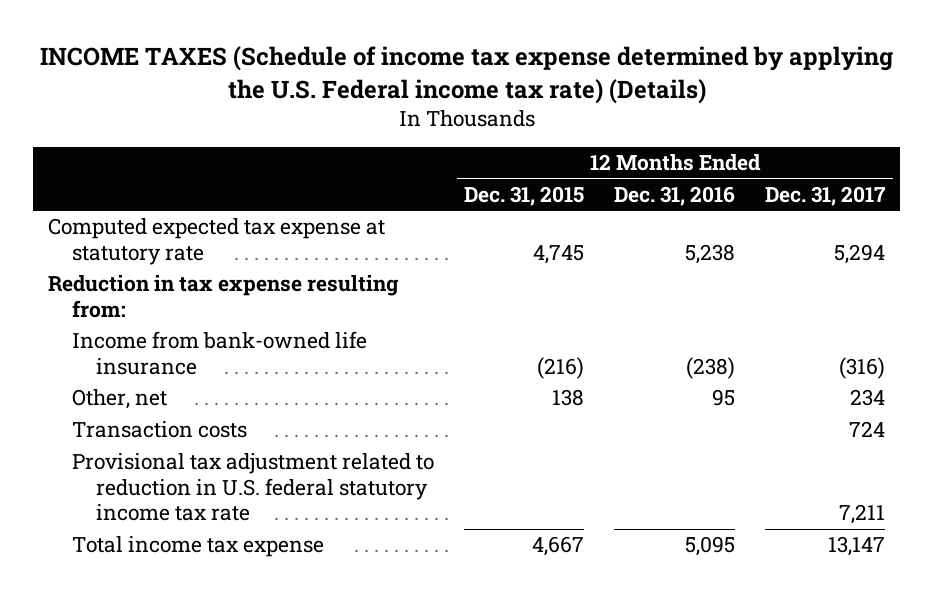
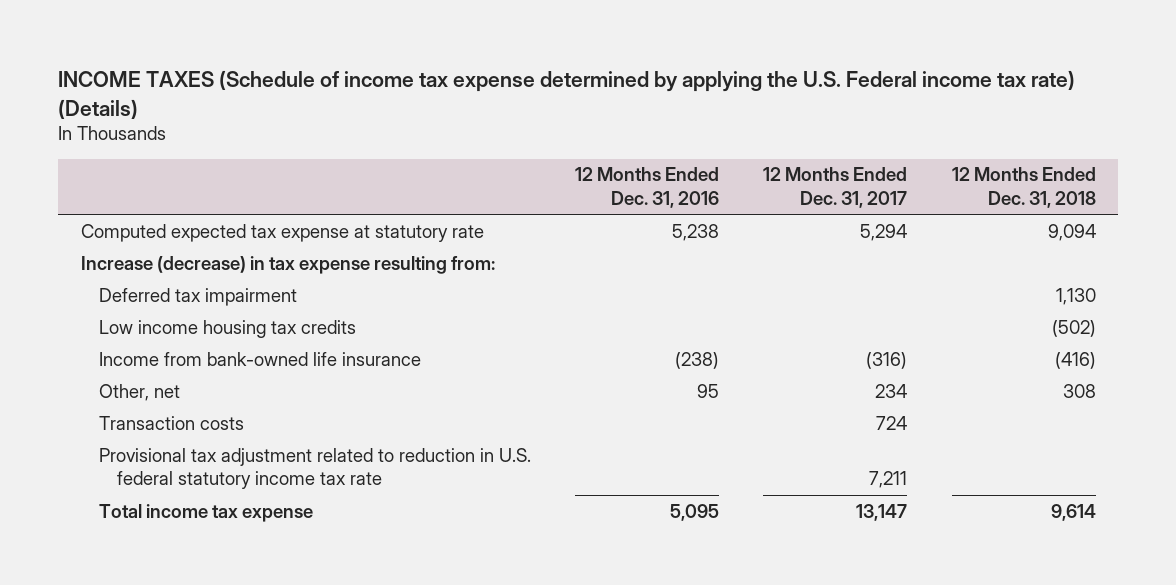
- | 12 Months Ended Dec. 31, 2015 | 12 Months Ended Dec. 31, 2016 | 12 Months Ended Dec. 31, 2017
+ | 12 Months Ended Dec. 31, 2016 | 12 Months Ended Dec. 31, 2017 | 12 Months Ended Dec. 31, 2018
- Reduction in tax expense resulting from:
+ Increase (decrease) in tax expense resulting from:
+ Deferred tax impairment | | | 1,130
+ Low income housing tax credits | | | (502)

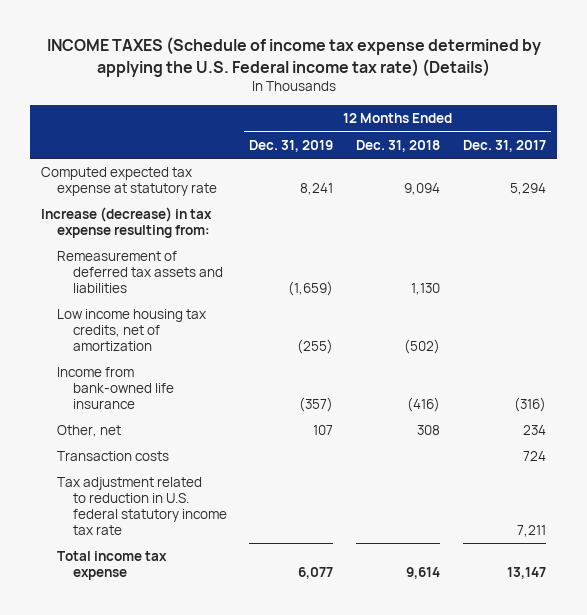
- | 12 Months Ended Dec. 31, 2016 | 12 Months Ended Dec. 31, 2017 | 12 Months Ended Dec. 31, 2018
+ | 12 Months Ended Dec. 31, 2019 | 12 Months Ended Dec. 31, 2018 | 12 Months Ended Dec. 31, 2017
- Deferred tax impairment | | | 1,130
- Low income housing tax credits | | | (502)
+ Remeasurement of deferred tax assets and liabilities | (1,659) | 1,130 |
+ Low income housing tax credits, net of amortization | (255) | (502) |
- Provisional tax adjustment related to reduction in U.S. federal statutory income tax rate | | 7,211 |
+ Tax adjustment related to reduction in U.S. federal statutory income tax rate | | | 7,211

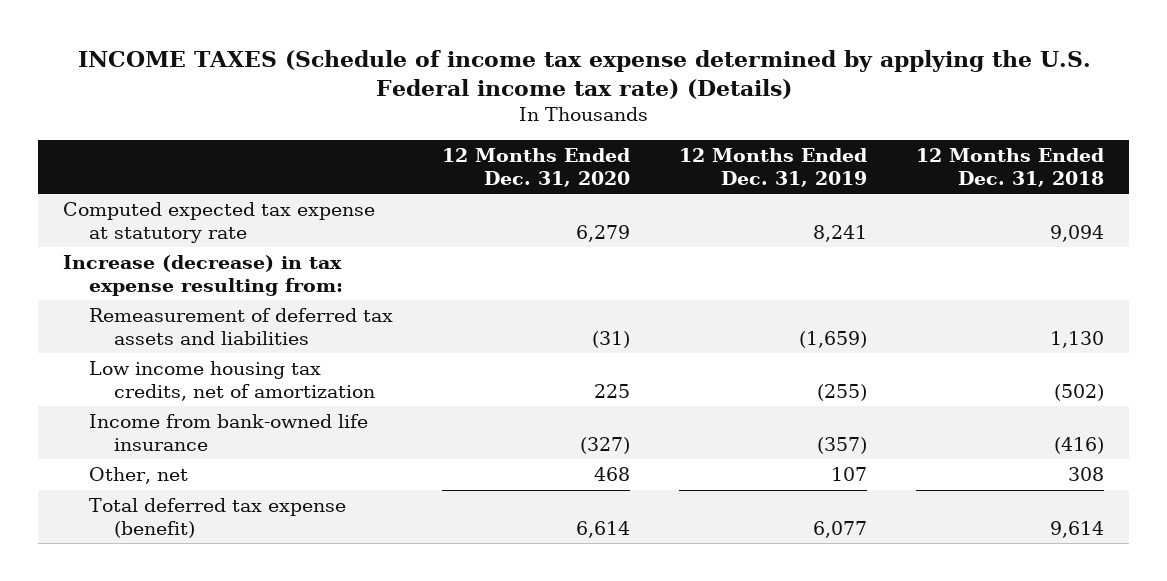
- | 12 Months Ended Dec. 31, 2019 | 12 Months Ended Dec. 31, 2018 | 12 Months Ended Dec. 31, 2017
+ | 12 Months Ended Dec. 31, 2020 | 12 Months Ended Dec. 31, 2019 | 12 Months Ended Dec. 31, 2018
- Transaction costs | | | 724
- Tax adjustment related to reduction in U.S. federal statutory income tax rate | | | 7,211
- Total income tax expense | 6,077 | 9,614 | 13,147
+ Total deferred tax expense (benefit) | 6,614 | 6,077 | 9,614

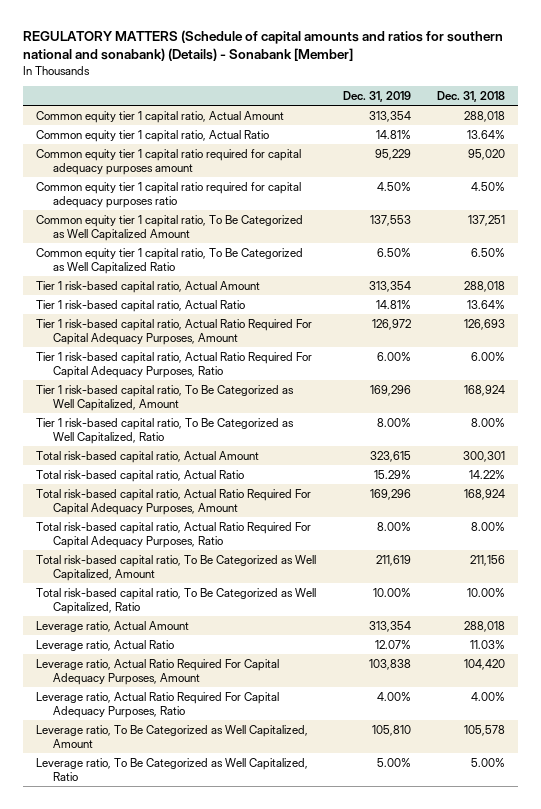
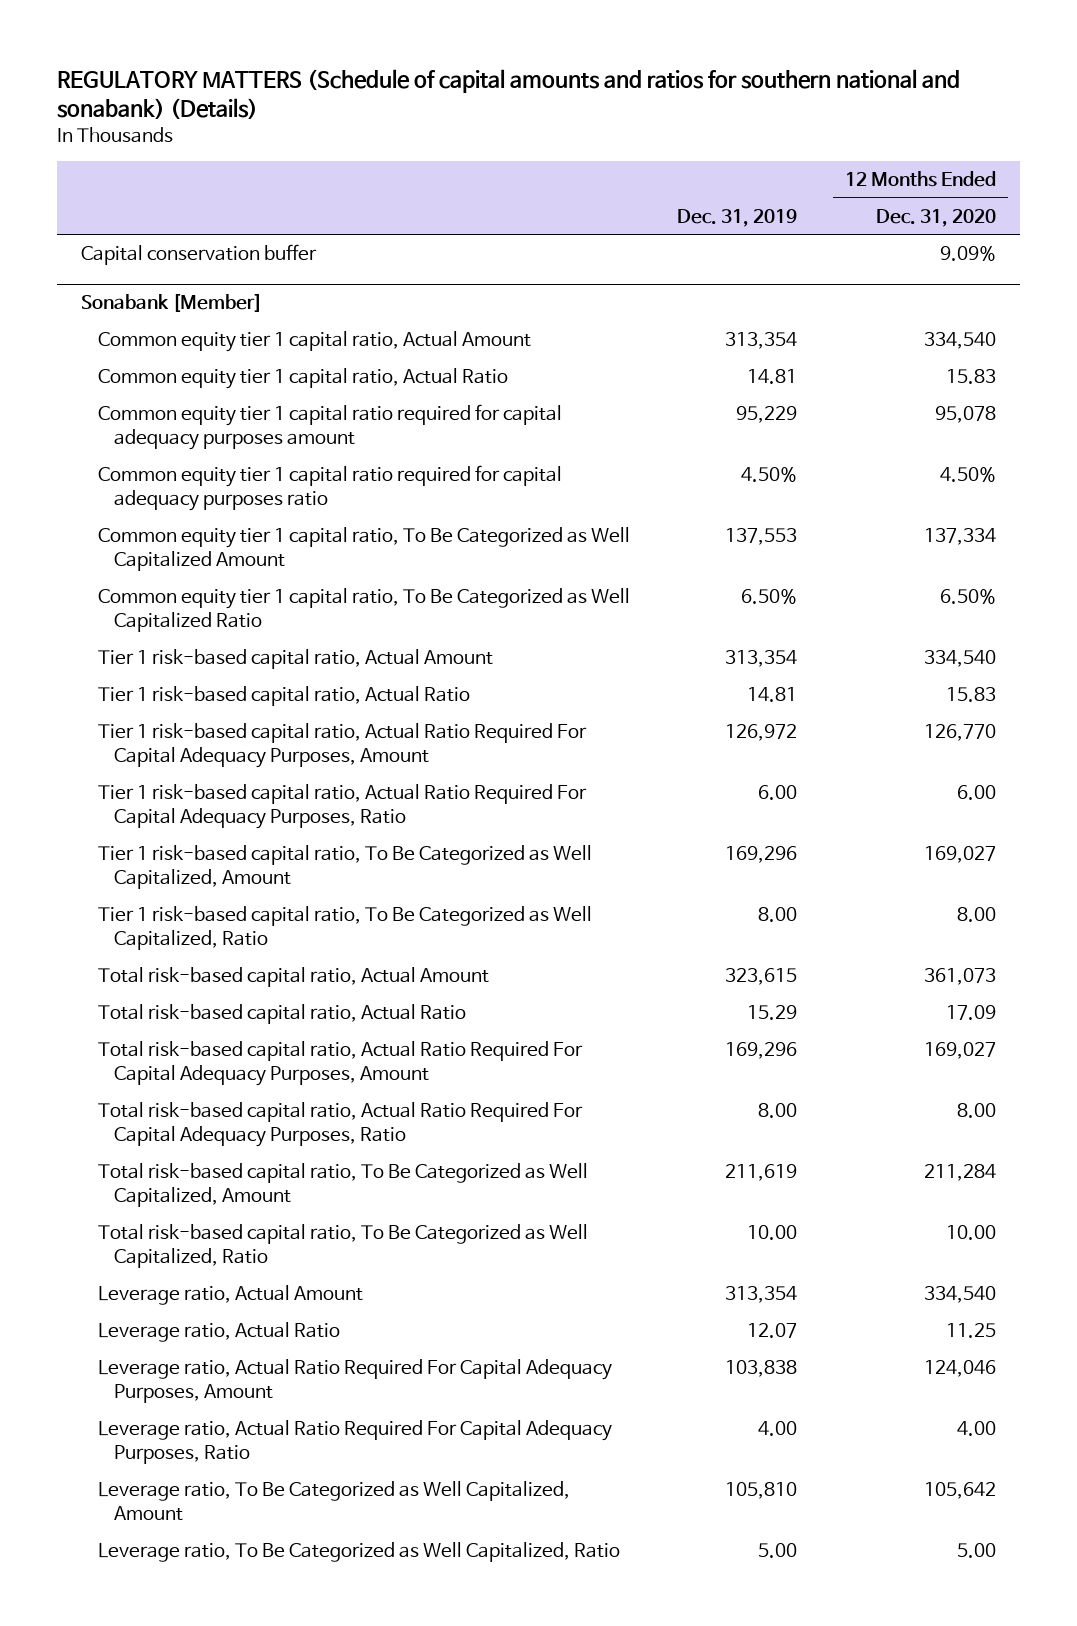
- REGULATORY MATTERS (Schedule of capital amounts and ratios for southern national and sonabank) (Details) - Sonabank [Member]
+ REGULATORY MATTERS (Schedule of capital amounts and ratios for southern national and sonabank) (Details)
- | Dec. 31, 2019 | Dec. 31, 2018
+ | Dec. 31, 2019 | 12 Months Ended Dec. 31, 2020
+ Capital conservation buffer | | 9.09%
+ Sonabank [Member]
- Common equity tier 1 capital ratio, Actual Ratio | 14.81% | 13.64%
+ Common equity tier 1 capital ratio, Actual Ratio | 14.81 | 15.83
- Tier 1 risk-based capital ratio, Actual Ratio | 14.81% | 13.64%
+ Tier 1 risk-based capital ratio, Actual Ratio | 14.81 | 15.83
- Tier 1 risk-based capital ratio, Actual Ratio Required For Capital Adequacy Purposes, Ratio | 6.00% | 6.00%
+ Tier 1 risk-based capital ratio, Actual Ratio Required For Capital Adequacy Purposes, Ratio | 6.00 | 6.00
- Tier 1 risk-based capital ratio, To Be Categorized as Well Capitalized, Ratio | 8.00% | 8.00%
+ Tier 1 risk-based capital ratio, To Be Categorized as Well Capitalized, Ratio | 8.00 | 8.00
- Total risk-based capital ratio, Actual Ratio | 15.29% | 14.22%
+ Total risk-based capital ratio, Actual Ratio | 15.29 | 17.09
- Total risk-based capital ratio, Actual Ratio Required For Capital Adequacy Purposes, Ratio | 8.00% | 8.00%
+ Total risk-based capital ratio, Actual Ratio Required For Capital Adequacy Purposes, Ratio | 8.00 | 8.00
- Total risk-based capital ratio, To Be Categorized as Well Capitalized, Ratio | 10.00% | 10.00%
+ Total risk-based capital ratio, To Be Categorized as Well Capitalized, Ratio | 10.00 | 10.00
- Leverage ratio, Actual Ratio | 12.07% | 11.03%
+ Leverage ratio, Actual Ratio | 12.07 | 11.25
- Leverage ratio, Actual Ratio Required For Capital Adequacy Purposes, Ratio | 4.00% | 4.00%
+ Leverage ratio, Actual Ratio Required For Capital Adequacy Purposes, Ratio | 4.00 | 4.00
- Leverage ratio, To Be Categorized as Well Capitalized, Ratio | 5.00% | 5.00%
+ Leverage ratio, To Be Categorized as Well Capitalized, Ratio | 5.00 | 5.00

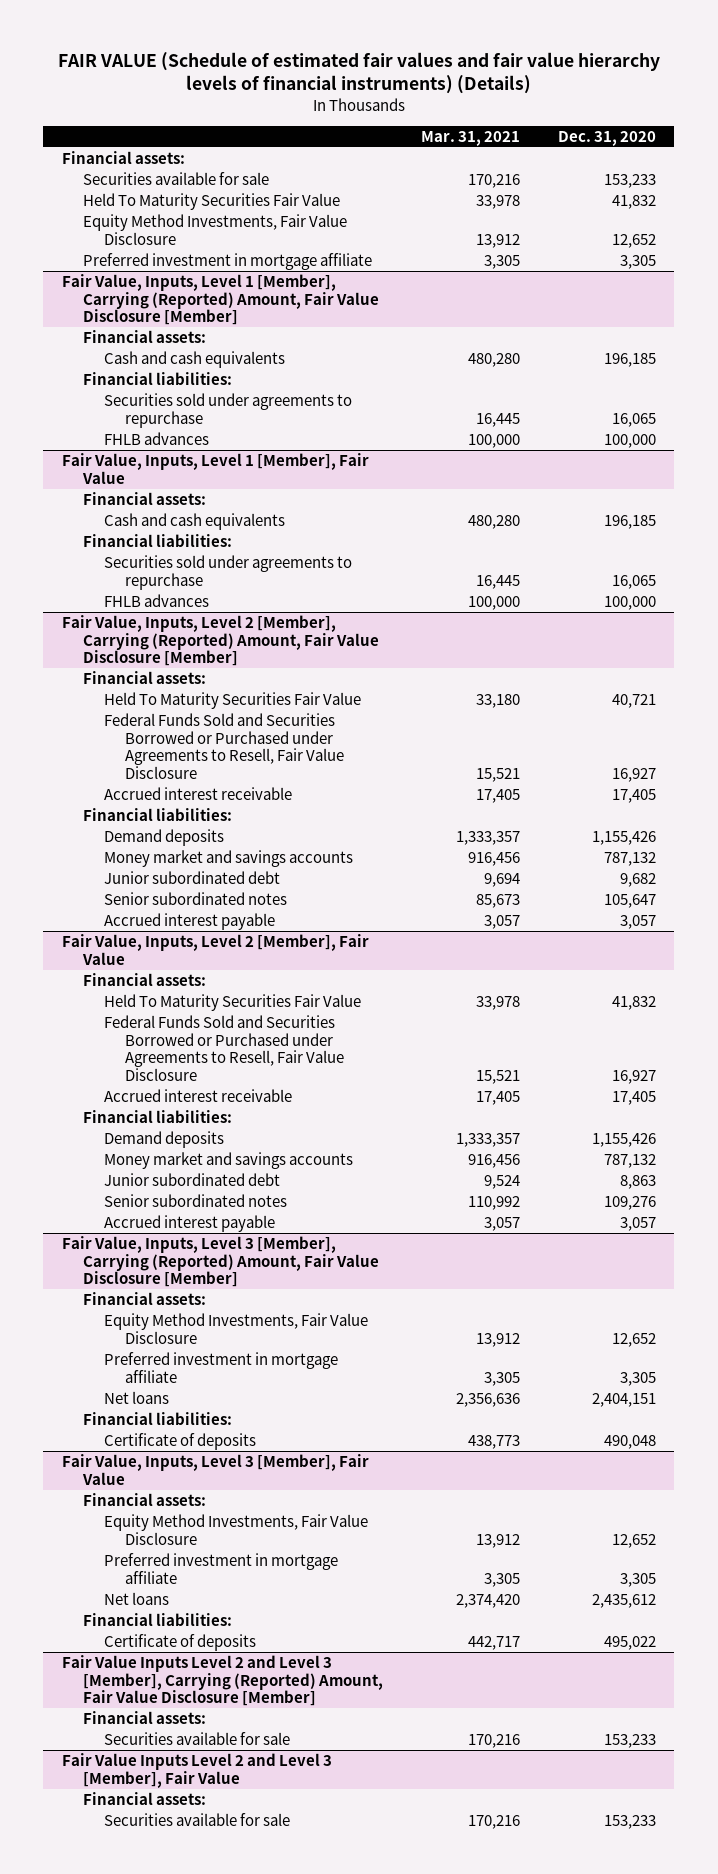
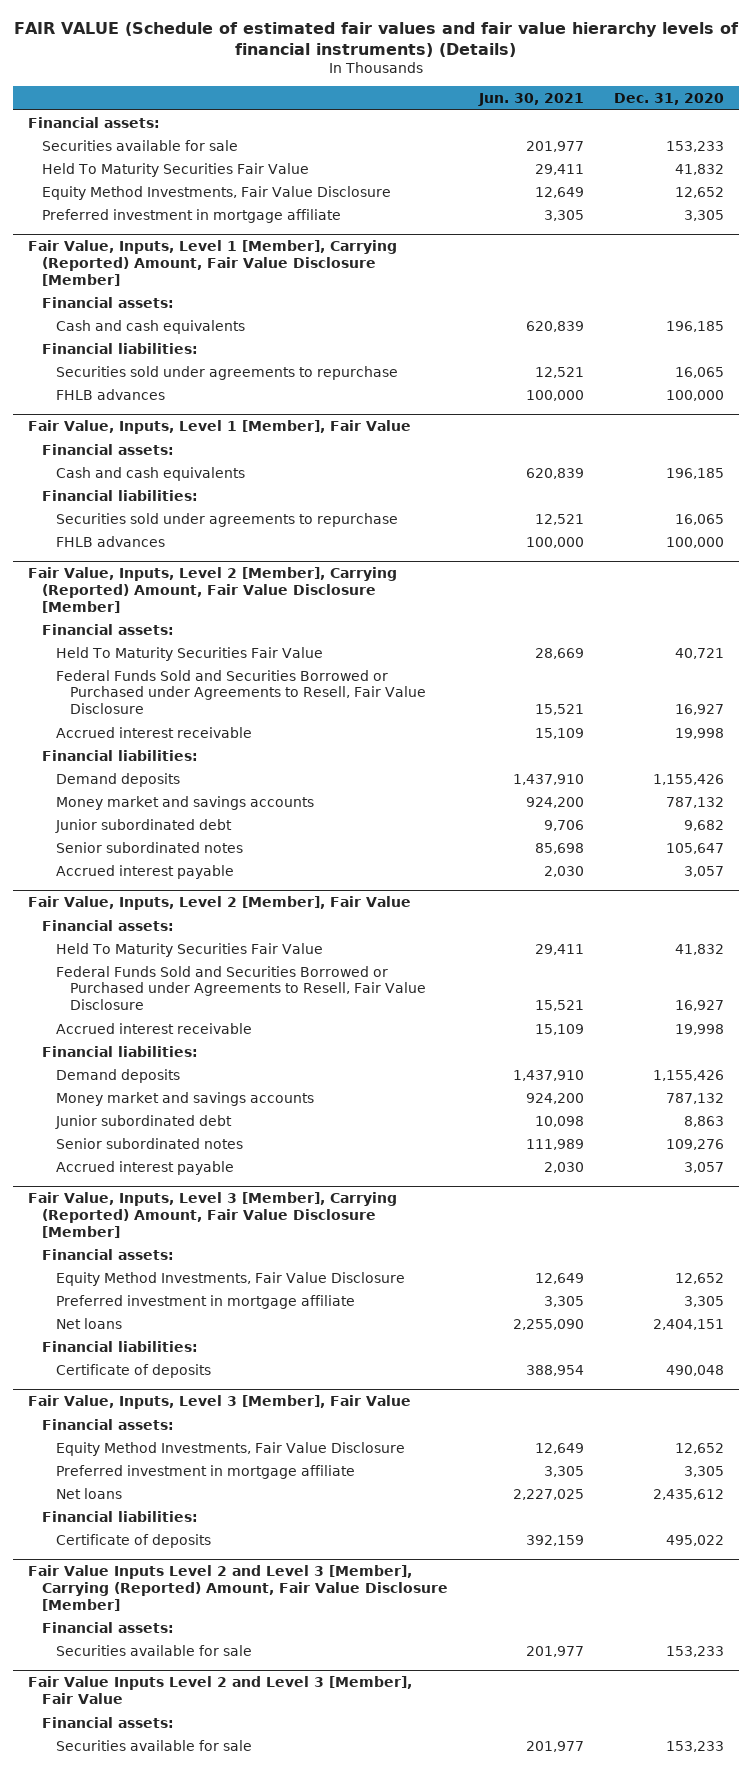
- | Mar. 31, 2021 | Dec. 31, 2020
+ | Jun. 30, 2021 | Dec. 31, 2020
@ Fair Value, Inputs, Level 2 [Member], Carrying (Reported) Amount, Fair Value Disclosure [Member]
- Accrued interest receivable | 17,405 | 17,405
+ Accrued interest receivable | 15,109 | 19,998
@ Fair Value, Inputs, Level 2 [Member], Fair Value
- Accrued interest receivable | 17,405 | 17,405
+ Accrued interest receivable | 15,109 | 19,998

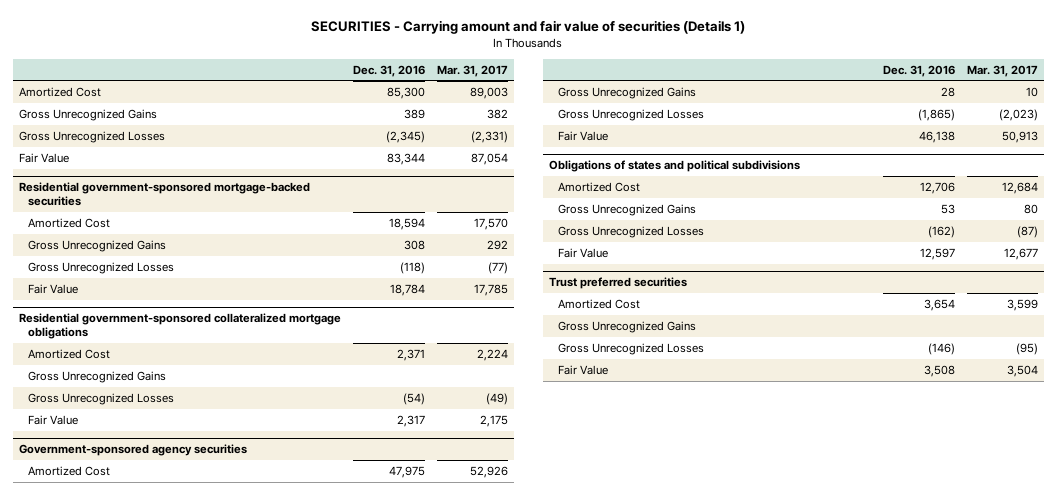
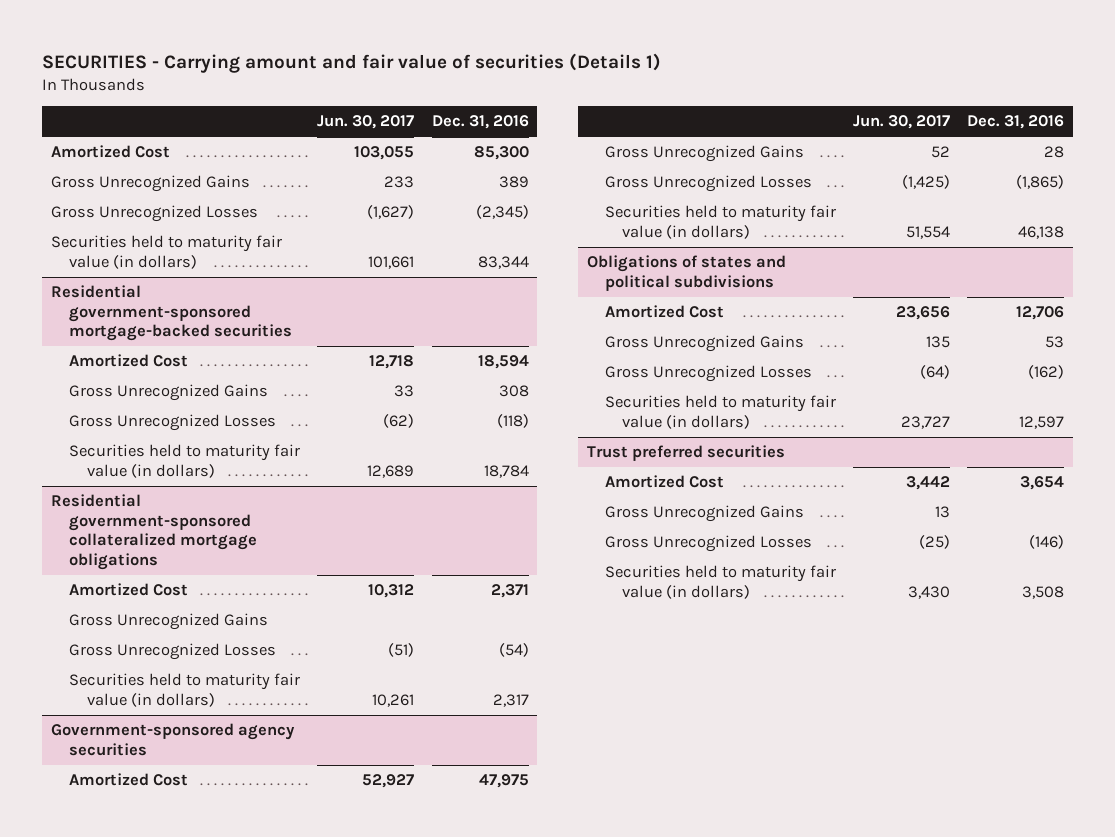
- | Dec. 31, 2016 | Mar. 31, 2017
+ | Jun. 30, 2017 | Dec. 31, 2016
- Fair Value | 83,344 | 87,054
+ Securities held to maturity fair value (in dollars) | 101,661 | 83,344
@ Residential government-sponsored mortgage-backed securities
- Fair Value | 18,784 | 17,785
+ Securities held to maturity fair value (in dollars) | 12,689 | 18,784
@ Residential government-sponsored collateralized mortgage obligations
- Fair Value | 2,317 | 2,175
+ Securities held to maturity fair value (in dollars) | 10,261 | 2,317
@ Government-sponsored agency securities
- Fair Value | 46,138 | 50,913
+ Securities held to maturity fair value (in dollars) | 51,554 | 46,138
@ Obligations of states and political subdivisions
- Fair Value | 12,597 | 12,677
+ Securities held to maturity fair value (in dollars) | 23,727 | 12,597
@ Trust preferred securities
- Fair Value | 3,508 | 3,504
+ Securities held to maturity fair value (in dollars) | 3,430 | 3,508

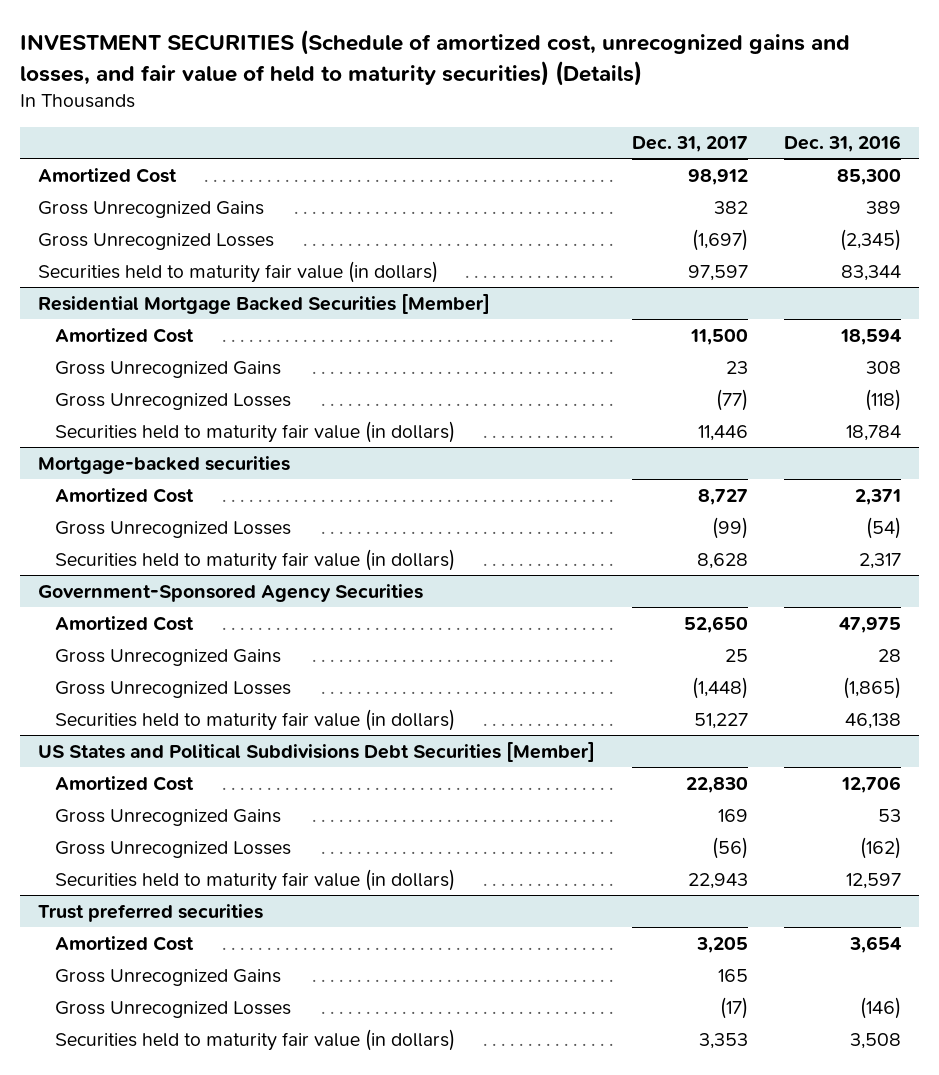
- SECURITIES - Carrying amount and fair value of securities (Details 1)
+ INVESTMENT SECURITIES (Schedule of amortized cost, unrecognized gains and losses, and fair value of held to maturity securities) (Details)
- | Jun. 30, 2017 | Dec. 31, 2016
+ | Dec. 31, 2017 | Dec. 31, 2016
- Residential government-sponsored mortgage-backed securities
+ Residential Mortgage Backed Securities [Member]
- Residential government-sponsored collateralized mortgage obligations
+ Mortgage-backed securities
- Gross Unrecognized Gains
- Government-sponsored agency securities
+ Government-Sponsored Agency Securities
- Obligations of states and political subdivisions
+ US States and Political Subdivisions Debt Securities [Member]

